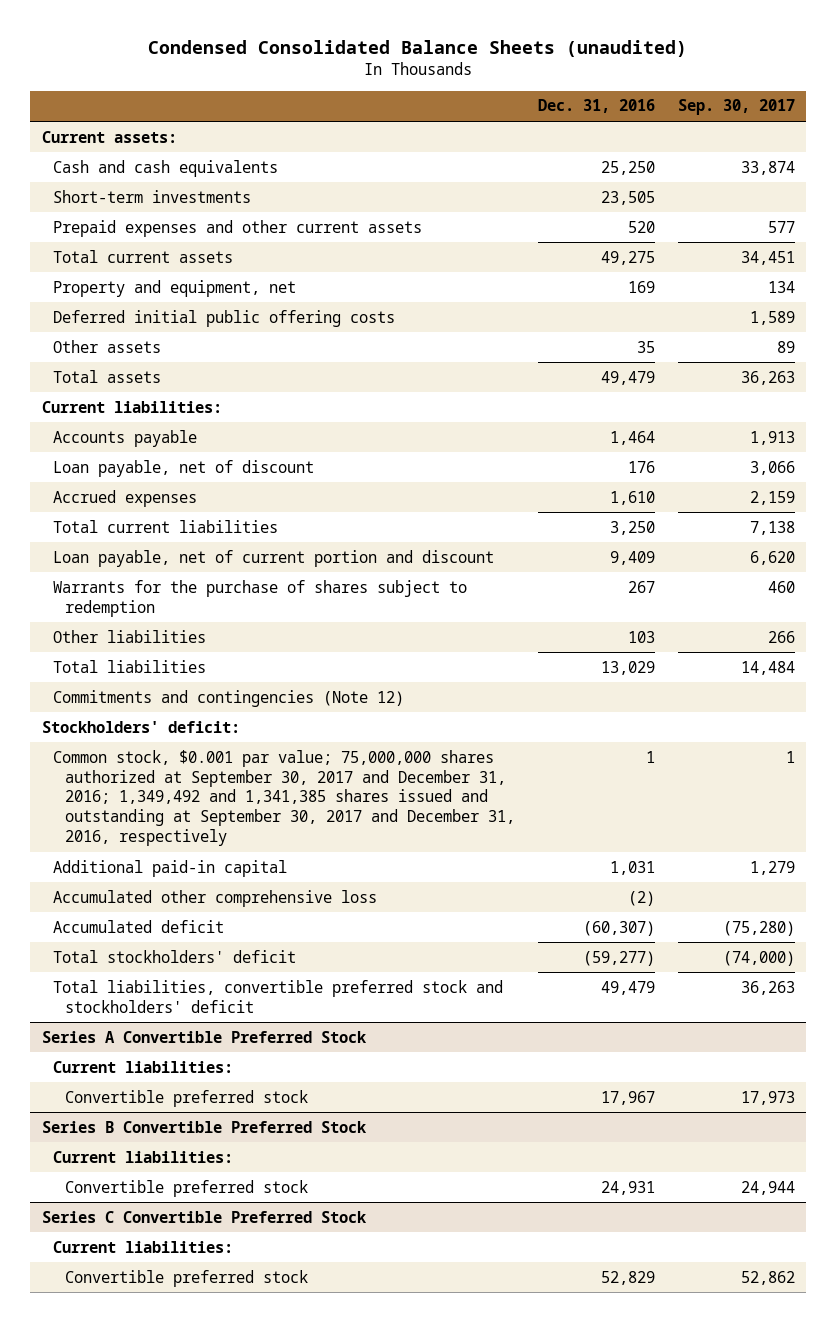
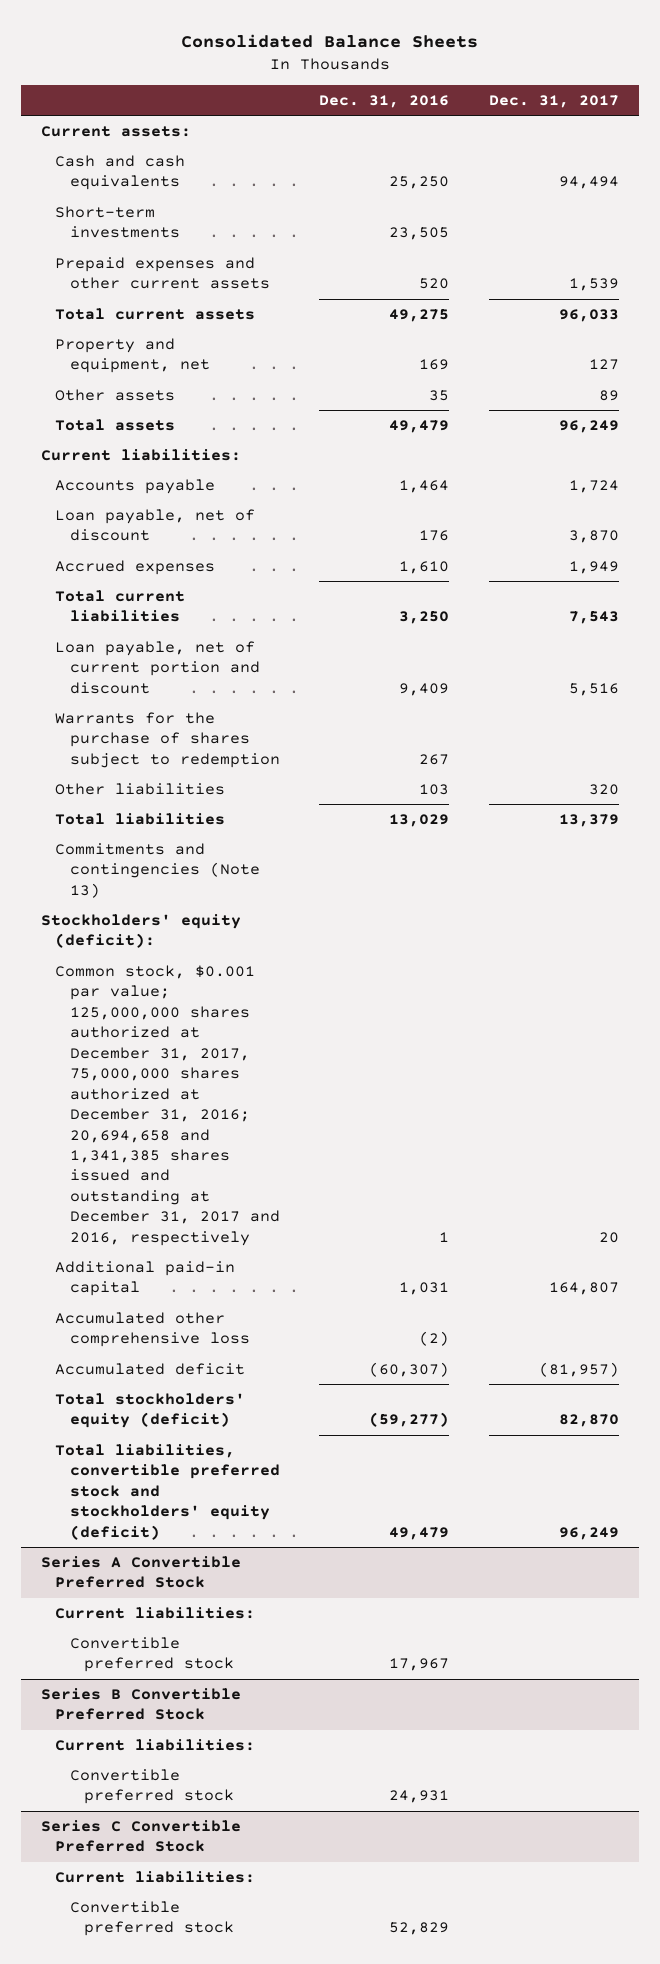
- Condensed Consolidated Balance Sheets (unaudited)
+ Consolidated Balance Sheets
- | Dec. 31, 2016 | Sep. 30, 2017
+ | Dec. 31, 2016 | Dec. 31, 2017
- Deferred initial public offering costs | | 1,589
- Commitments and contingencies (Note 12)
- Stockholders' deficit:
- Common stock, $0.001 par value; 75,000,000 shares authorized at September 30, 2017 and December 31, 2016; 1,349,492 and 1,341,385 shares issued and outstanding at September 30, 2017 and December 31, 2016, respectively | 1 | 1
+ Commitments and contingencies (Note 13)
+ Stockholders' equity (deficit):
+ Common stock, $0.001 par value; 125,000,000 shares authorized at December 31, 2017, 75,000,000 shares authorized at December 31, 2016; 20,694,658 and 1,341,385 shares issued and outstanding at December 31, 2017 and 2016, respectively | 1 | 20
- Total stockholders' deficit | (59,277) | (74,000)
- Total liabilities, convertible preferred stock and stockholders' deficit | 49,479 | 36,263
+ Total stockholders' equity (deficit) | (59,277) | 82,870
+ Total liabilities, convertible preferred stock and stockholders' equity (deficit) | 49,479 | 96,249

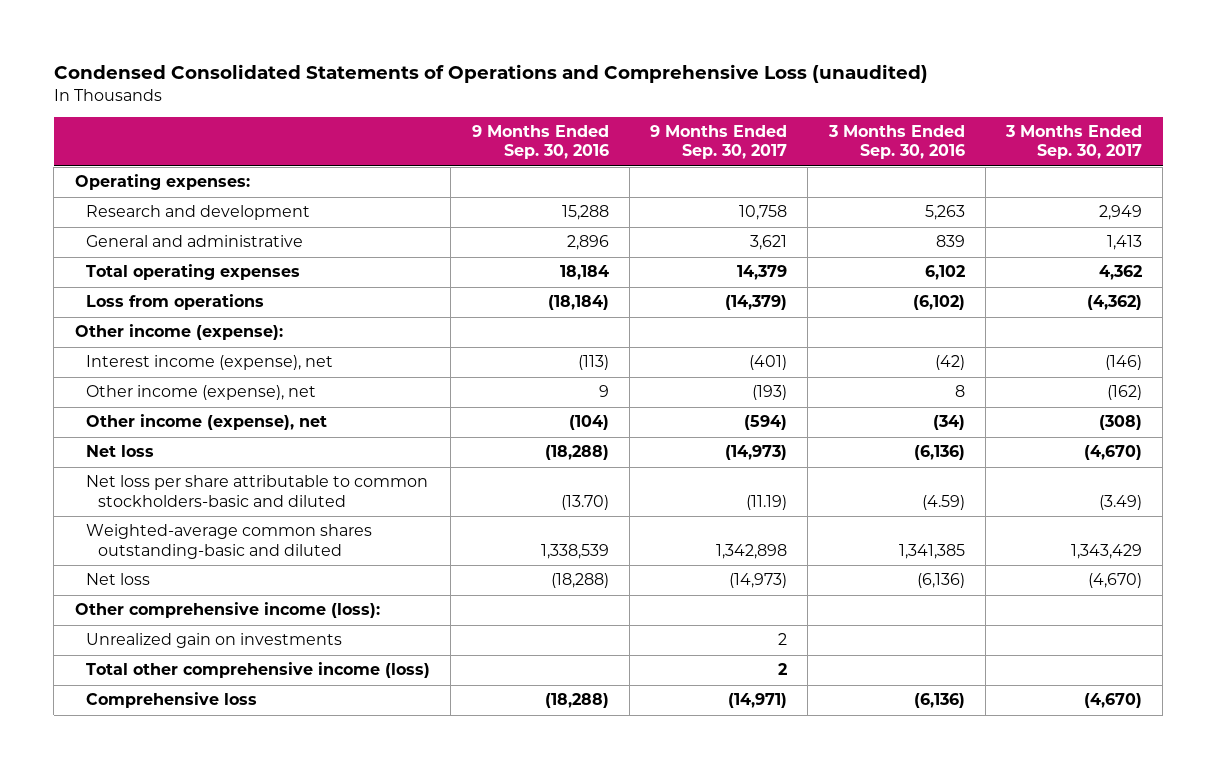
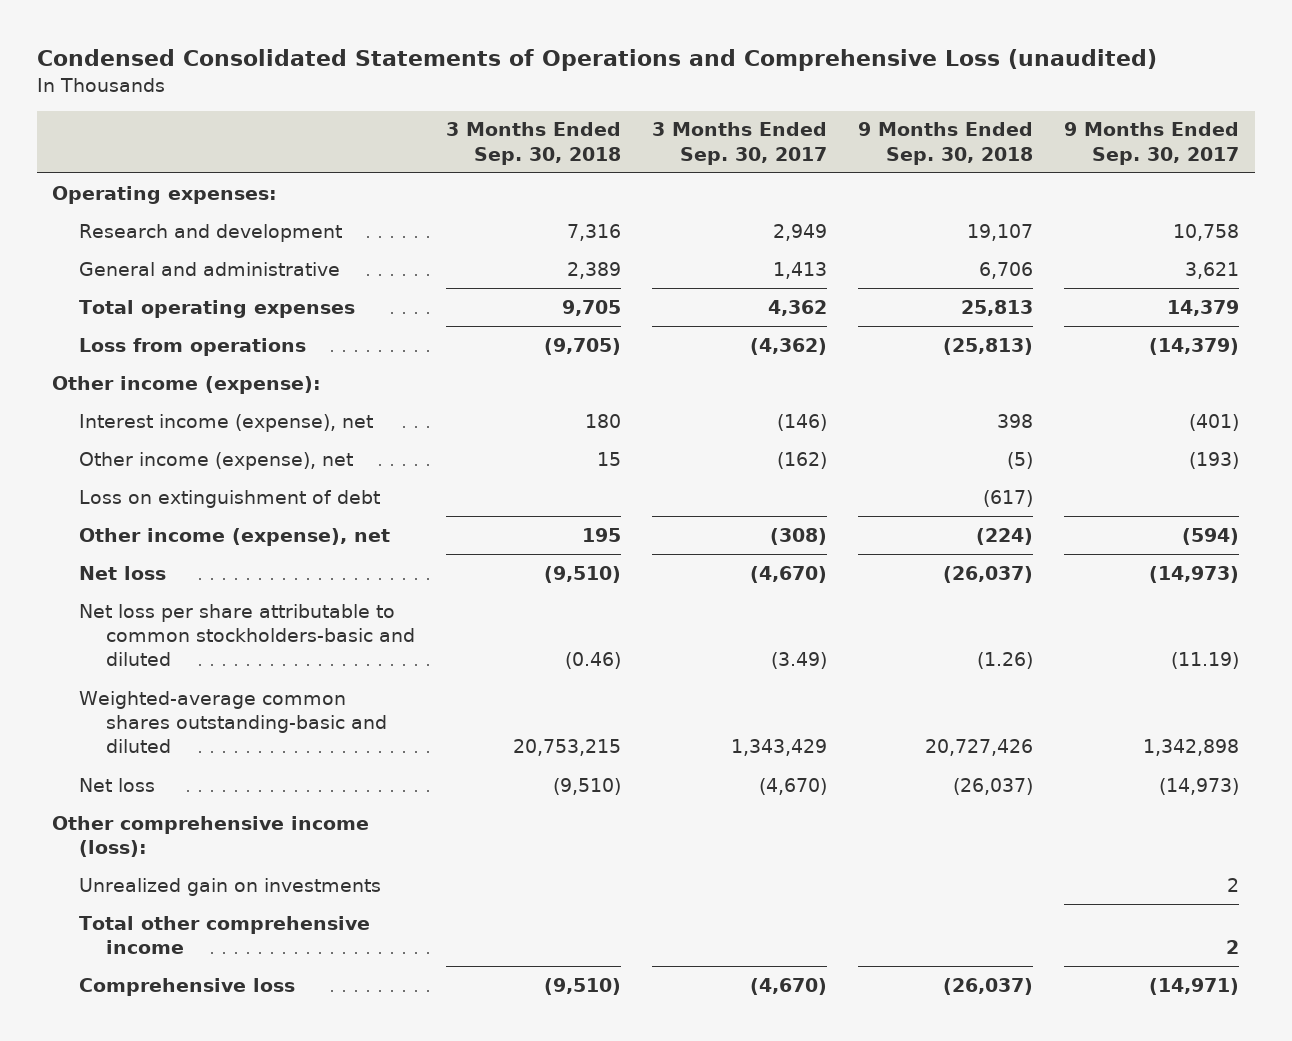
- | 9 Months Ended Sep. 30, 2016 | 9 Months Ended Sep. 30, 2017 | 3 Months Ended Sep. 30, 2016 | 3 Months Ended Sep. 30, 2017
+ | 3 Months Ended Sep. 30, 2018 | 3 Months Ended Sep. 30, 2017 | 9 Months Ended Sep. 30, 2018 | 9 Months Ended Sep. 30, 2017
+ Loss on extinguishment of debt | | | (617) |
- Total other comprehensive income (loss) | | 2 | |
+ Total other comprehensive income | | | | 2

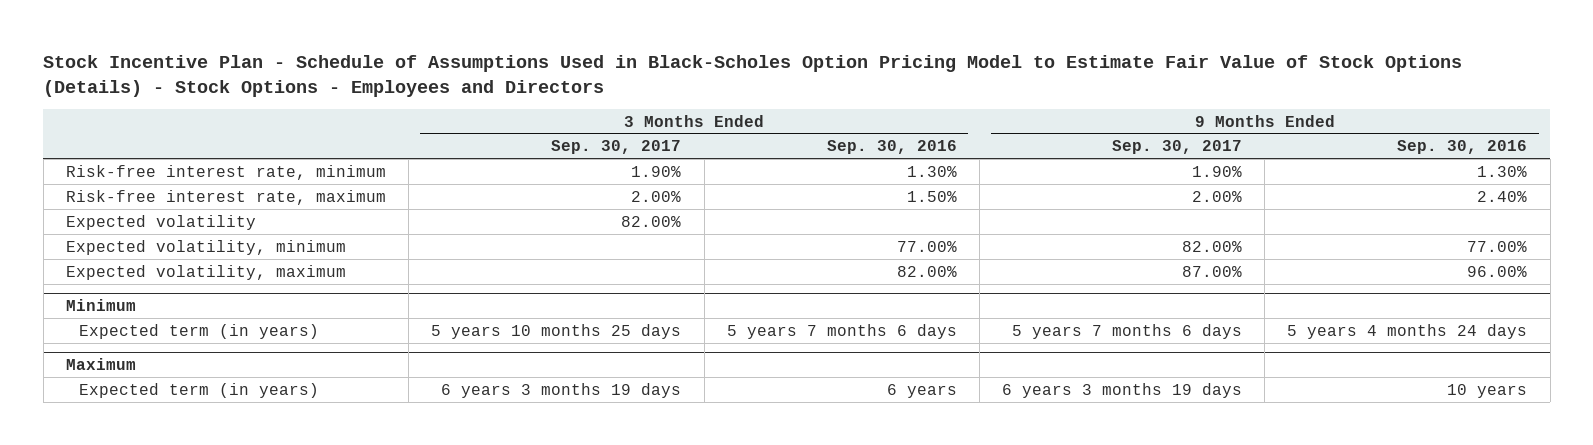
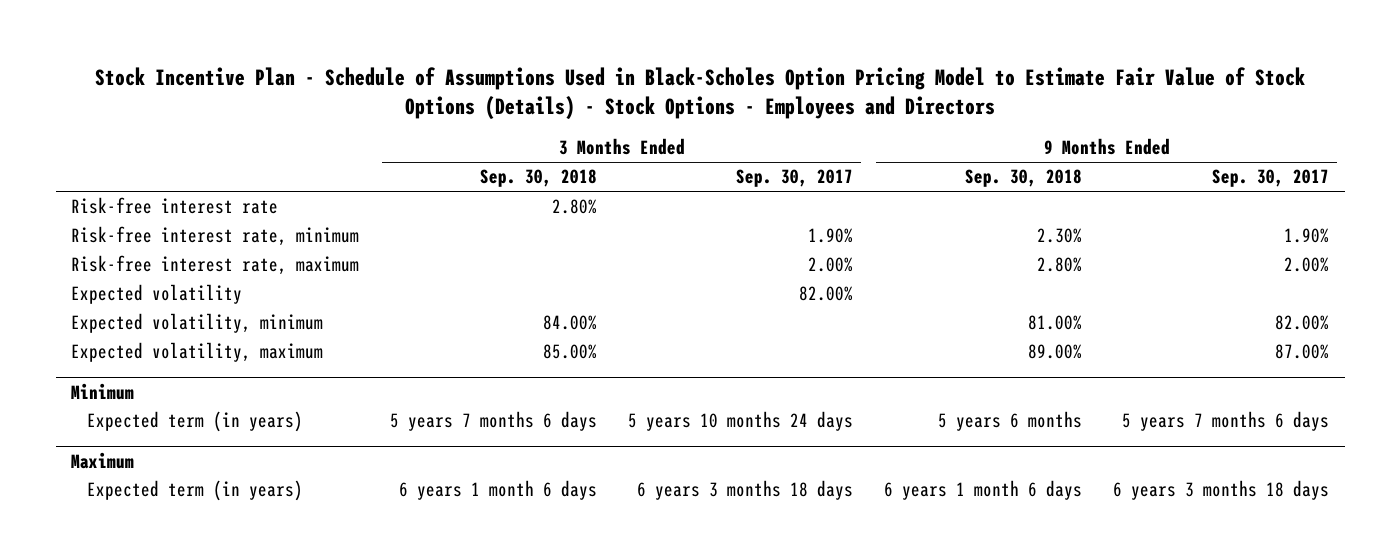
- | 3 Months Ended Sep. 30, 2017 | 3 Months Ended Sep. 30, 2016 | 9 Months Ended Sep. 30, 2017 | 9 Months Ended Sep. 30, 2016
+ | 3 Months Ended Sep. 30, 2018 | 3 Months Ended Sep. 30, 2017 | 9 Months Ended Sep. 30, 2018 | 9 Months Ended Sep. 30, 2017
+ Risk-free interest rate | 2.80% | | |
@ Minimum
- Expected term (in years) | 5 years 10 months 25 days | 5 years 7 months 6 days | 5 years 7 months 6 days | 5 years 4 months 24 days
+ Expected term (in years) | 5 years 7 months 6 days | 5 years 10 months 24 days | 5 years 6 months | 5 years 7 months 6 days
@ Maximum
- Expected term (in years) | 6 years 3 months 19 days | 6 years | 6 years 3 months 19 days | 10 years
+ Expected term (in years) | 6 years 1 month 6 days | 6 years 3 months 18 days | 6 years 1 month 6 days | 6 years 3 months 18 days

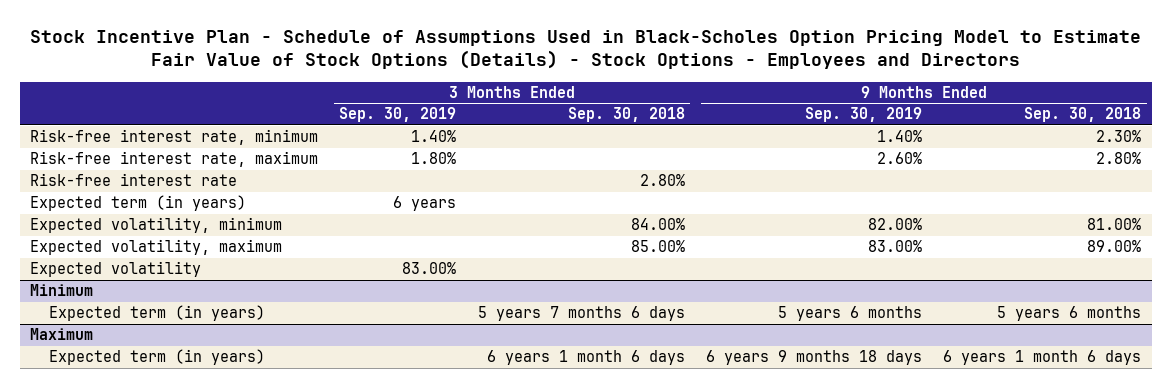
- | 3 Months Ended Sep. 30, 2018 | 3 Months Ended Sep. 30, 2017 | 9 Months Ended Sep. 30, 2018 | 9 Months Ended Sep. 30, 2017
+ | 3 Months Ended Sep. 30, 2019 | 3 Months Ended Sep. 30, 2018 | 9 Months Ended Sep. 30, 2019 | 9 Months Ended Sep. 30, 2018
moved down: Risk-free interest rate | | 2.80% | |
+ Expected term (in years) | 6 years | | |
moved down: Expected volatility | 83.00% | | |

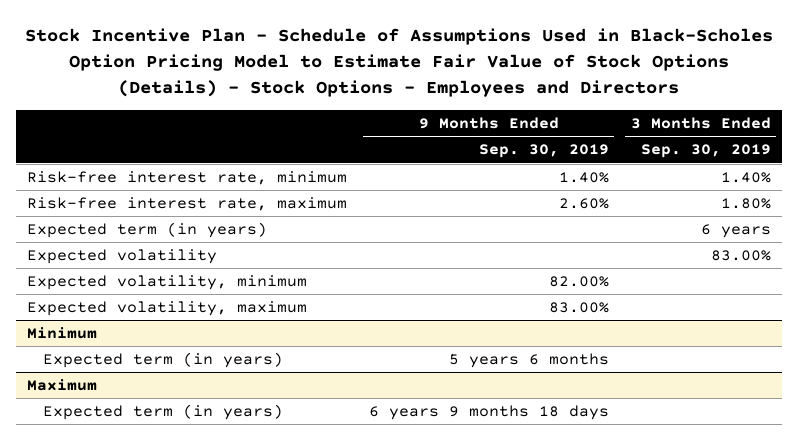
- | 3 Months Ended Sep. 30, 2019 | 3 Months Ended Sep. 30, 2018 | 9 Months Ended Sep. 30, 2019 | 9 Months Ended Sep. 30, 2018
+ | 9 Months Ended Sep. 30, 2019 | 3 Months Ended Sep. 30, 2019
- Risk-free interest rate | | 2.80% | |
moved up: Expected volatility | | 83.00%

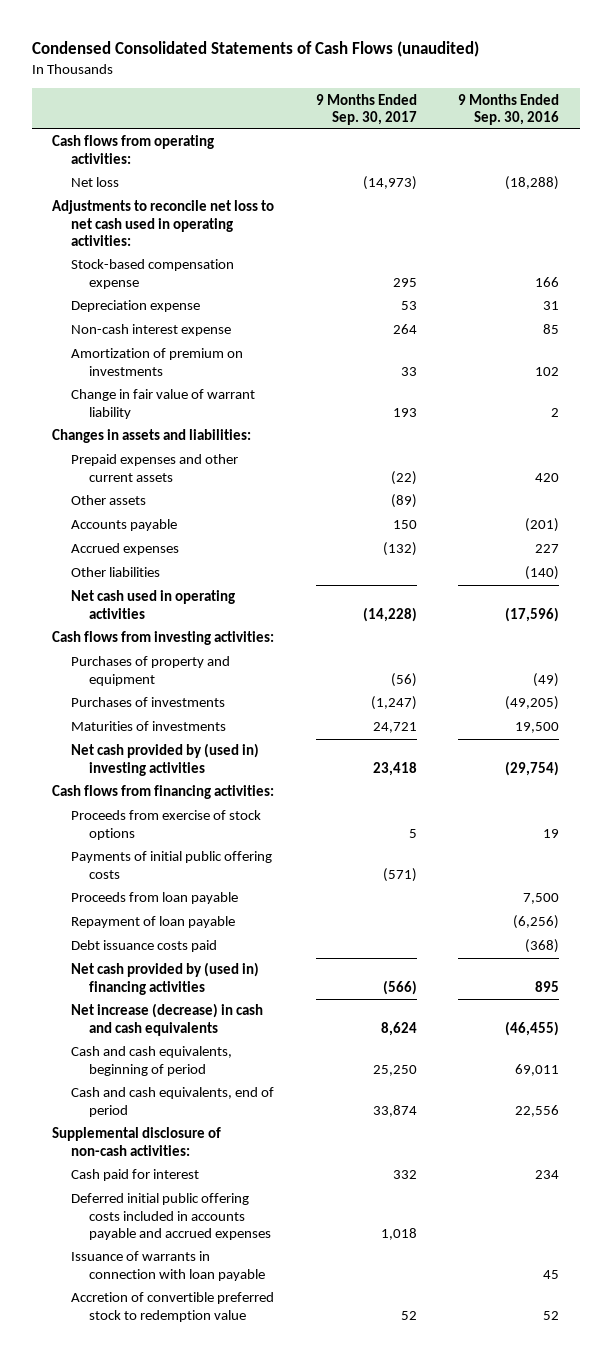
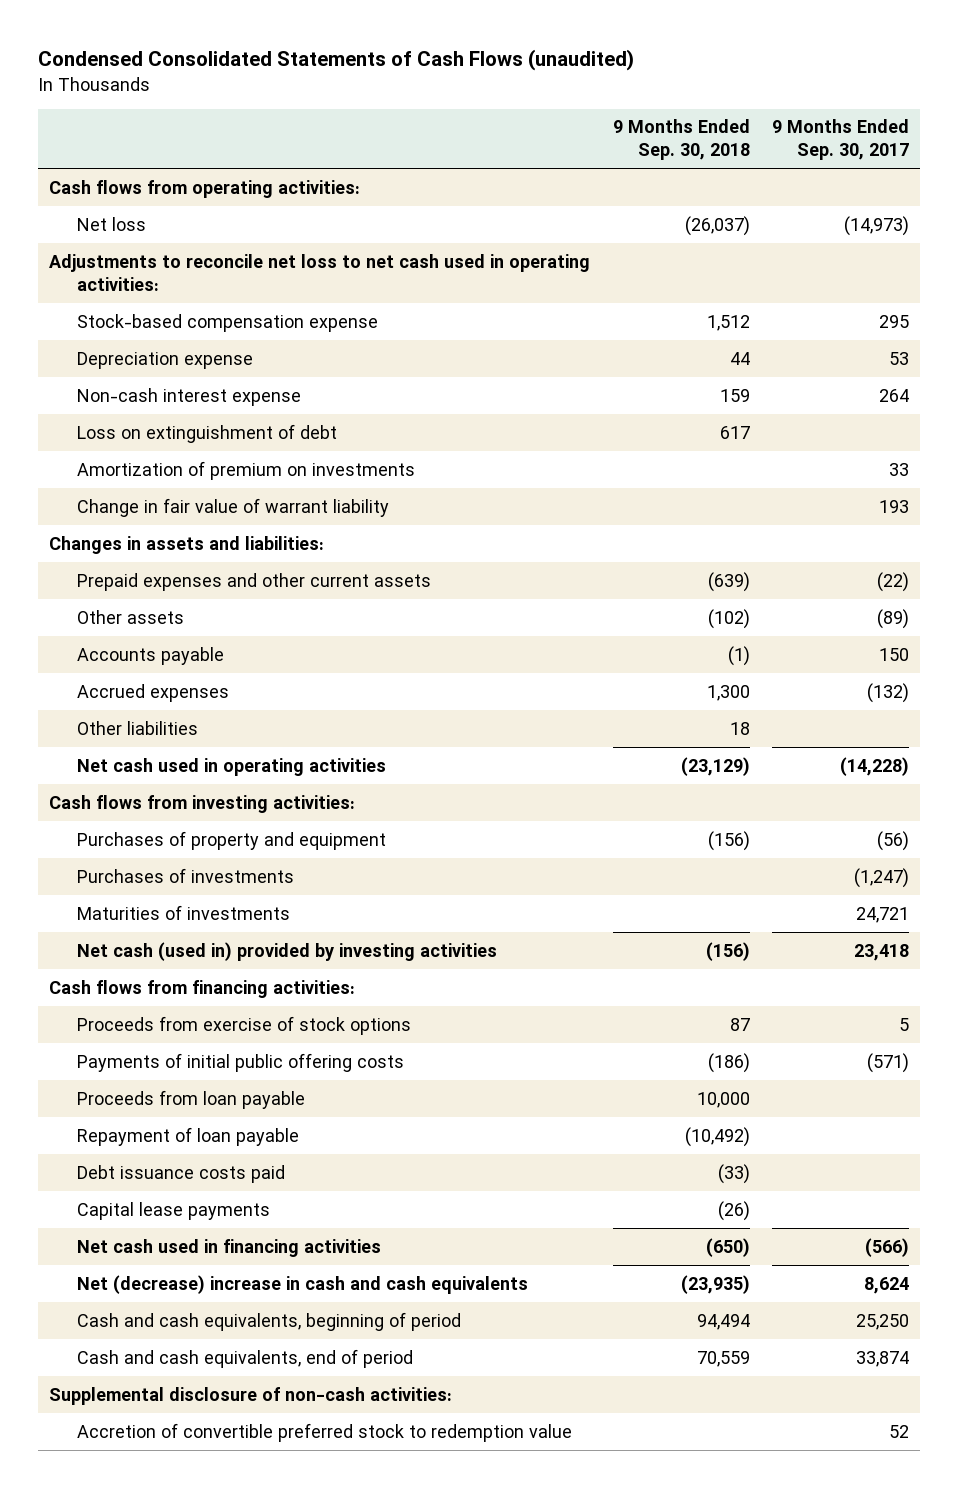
- | 9 Months Ended Sep. 30, 2017 | 9 Months Ended Sep. 30, 2016
+ | 9 Months Ended Sep. 30, 2018 | 9 Months Ended Sep. 30, 2017
+ Loss on extinguishment of debt | 617 |
- Net cash provided by (used in) investing activities | 23,418 | (29,754)
+ Net cash (used in) provided by investing activities | (156) | 23,418
- Net cash provided by (used in) financing activities | (566) | 895
- Net increase (decrease) in cash and cash equivalents | 8,624 | (46,455)
+ Capital lease payments | (26) |
+ Net cash used in financing activities | (650) | (566)
+ Net (decrease) increase in cash and cash equivalents | (23,935) | 8,624
- Cash paid for interest | 332 | 234
- Deferred initial public offering costs included in accounts payable and accrued expenses | 1,018 |
- Issuance of warrants in connection with loan payable | | 45

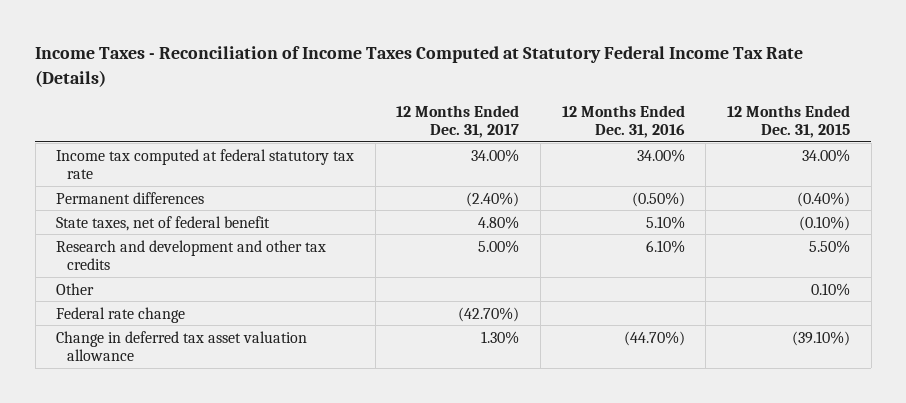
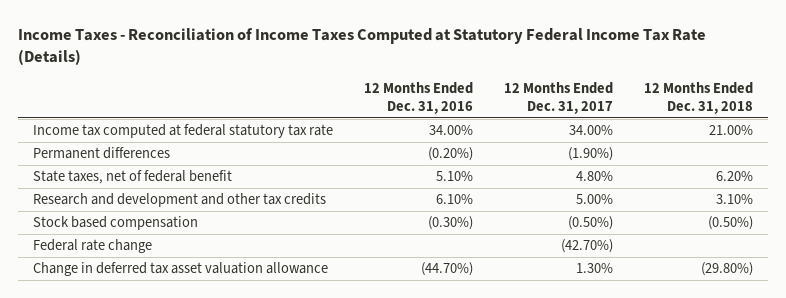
- | 12 Months Ended Dec. 31, 2017 | 12 Months Ended Dec. 31, 2016 | 12 Months Ended Dec. 31, 2015
+ | 12 Months Ended Dec. 31, 2016 | 12 Months Ended Dec. 31, 2017 | 12 Months Ended Dec. 31, 2018
- Permanent differences | (2.40%) | (0.50%) | (0.40%)
+ Permanent differences | (0.20%) | (1.90%) |
- Other | | | 0.10%
+ Stock based compensation | (0.30%) | (0.50%) | (0.50%)

